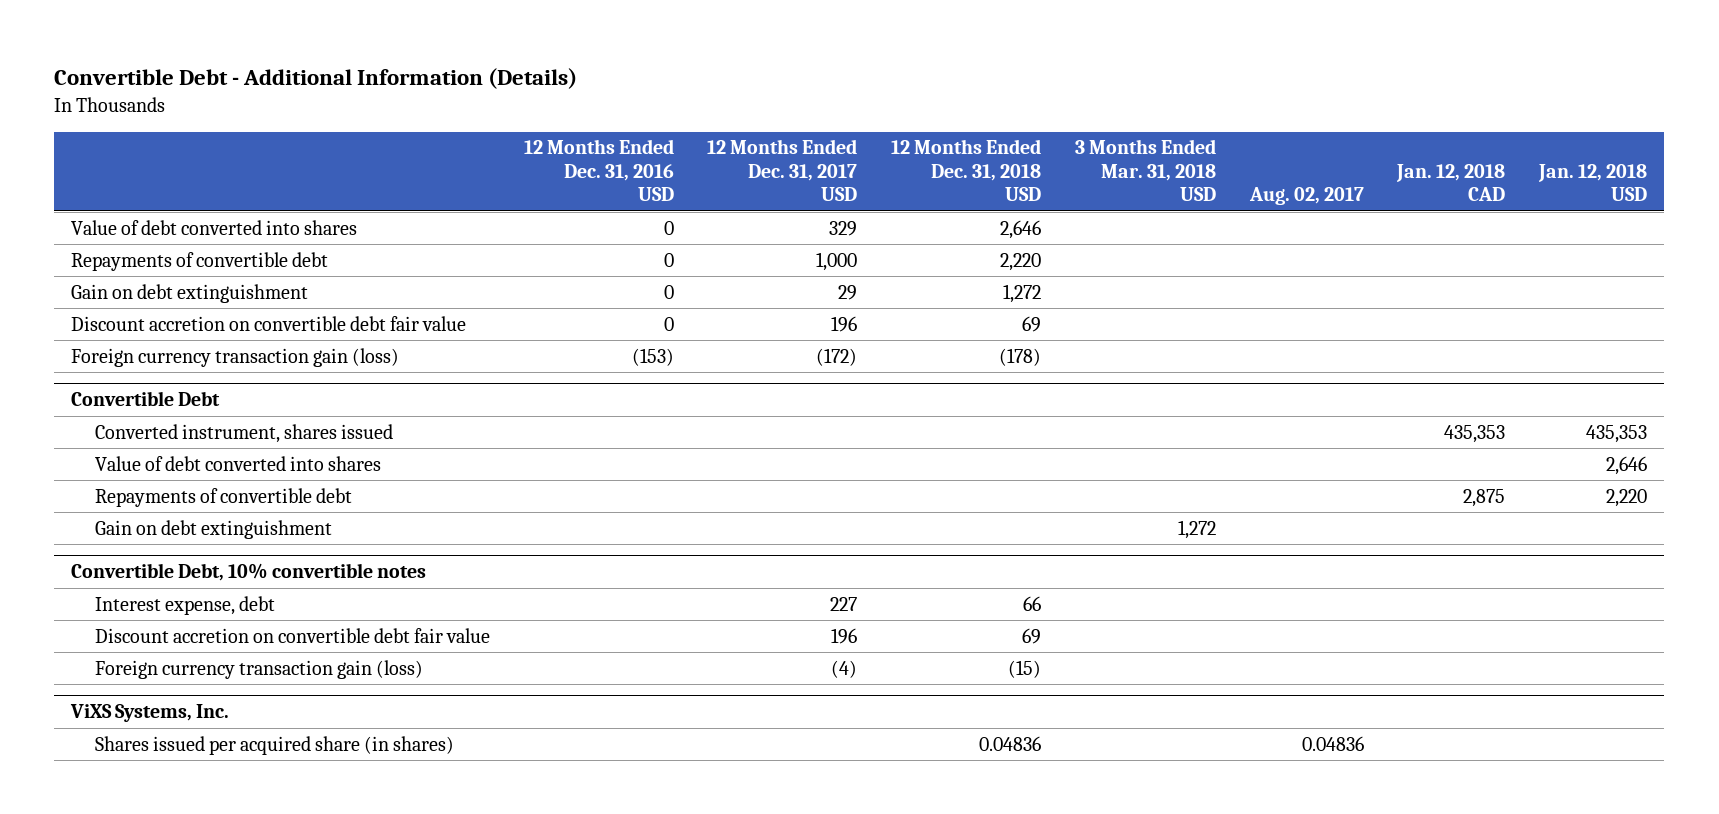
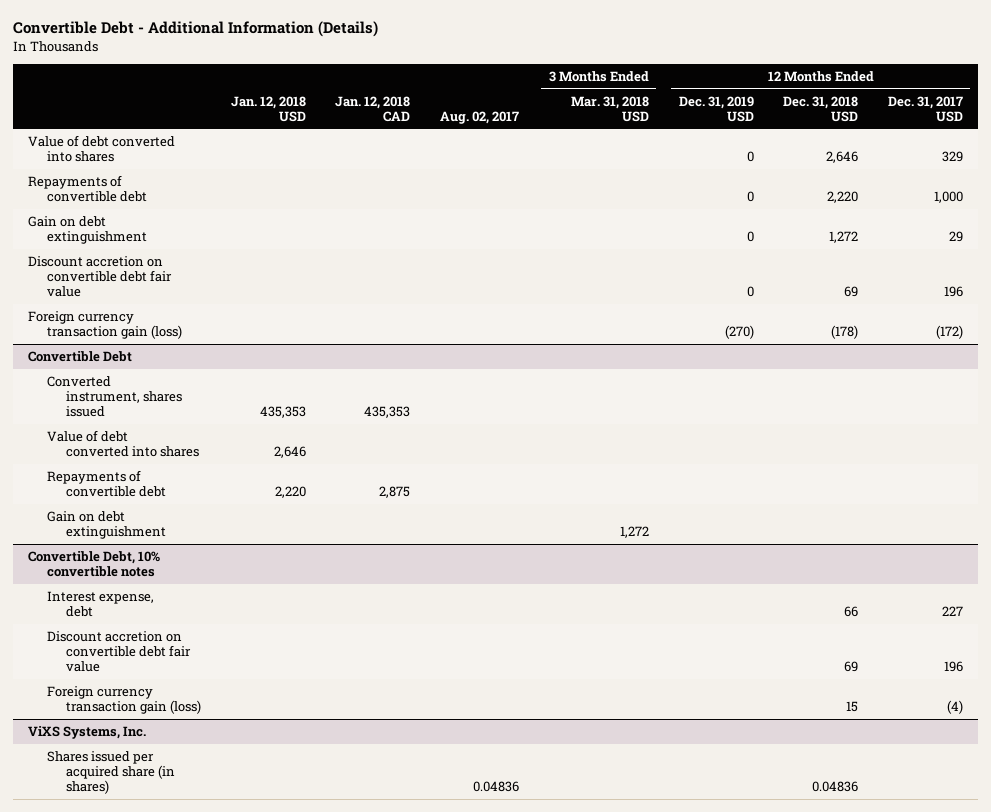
- | 12 Months Ended Dec. 31, 2016 USD | 12 Months Ended Dec. 31, 2017 USD | 12 Months Ended Dec. 31, 2018 USD | 3 Months Ended Mar. 31, 2018 USD | Aug. 02, 2017 | Jan. 12, 2018 CAD | Jan. 12, 2018 USD
+ | Jan. 12, 2018 USD | Jan. 12, 2018 CAD | Aug. 02, 2017 | 3 Months Ended Mar. 31, 2018 USD | 12 Months Ended Dec. 31, 2019 USD | 12 Months Ended Dec. 31, 2018 USD | 12 Months Ended Dec. 31, 2017 USD
@ Convertible Debt, 10% convertible notes
- Foreign currency transaction gain (loss) | | (4) | (15) | | | |
+ Foreign currency transaction gain (loss) | | | | | | 15 | (4)

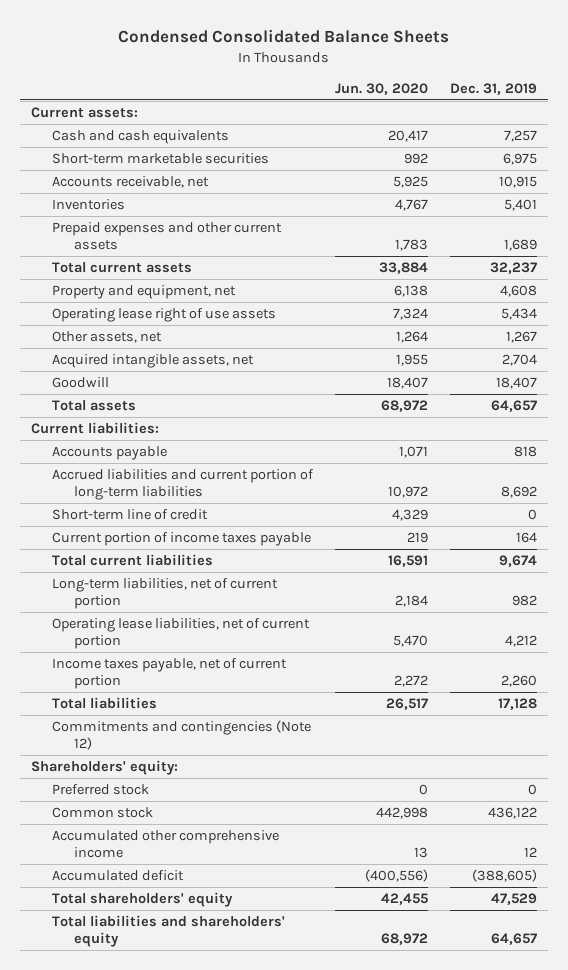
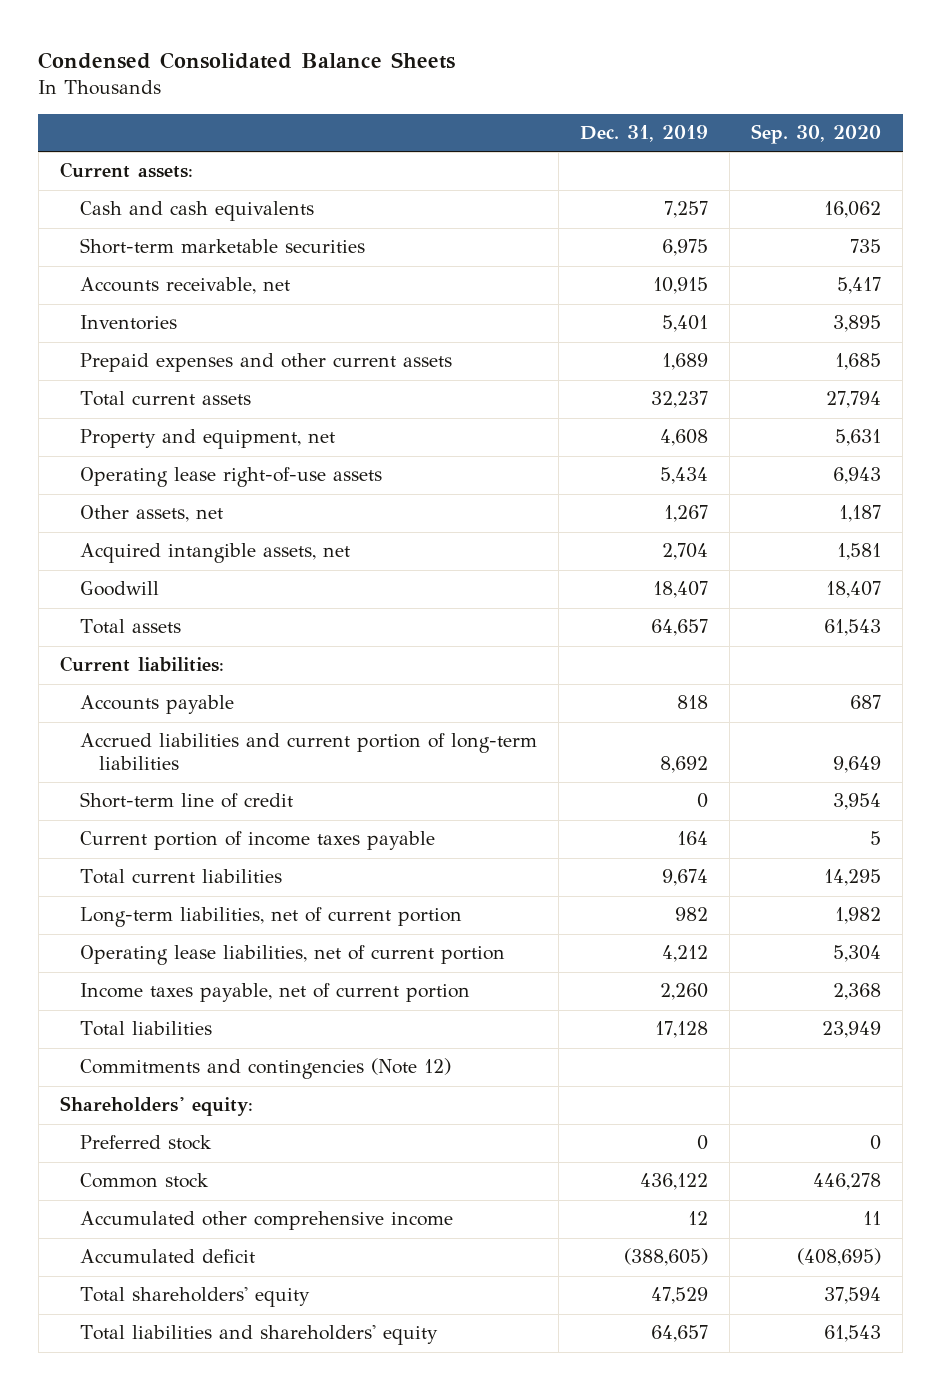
- | Jun. 30, 2020 | Dec. 31, 2019
+ | Dec. 31, 2019 | Sep. 30, 2020
- Operating lease right of use assets | 7,324 | 5,434
+ Operating lease right-of-use assets | 5,434 | 6,943

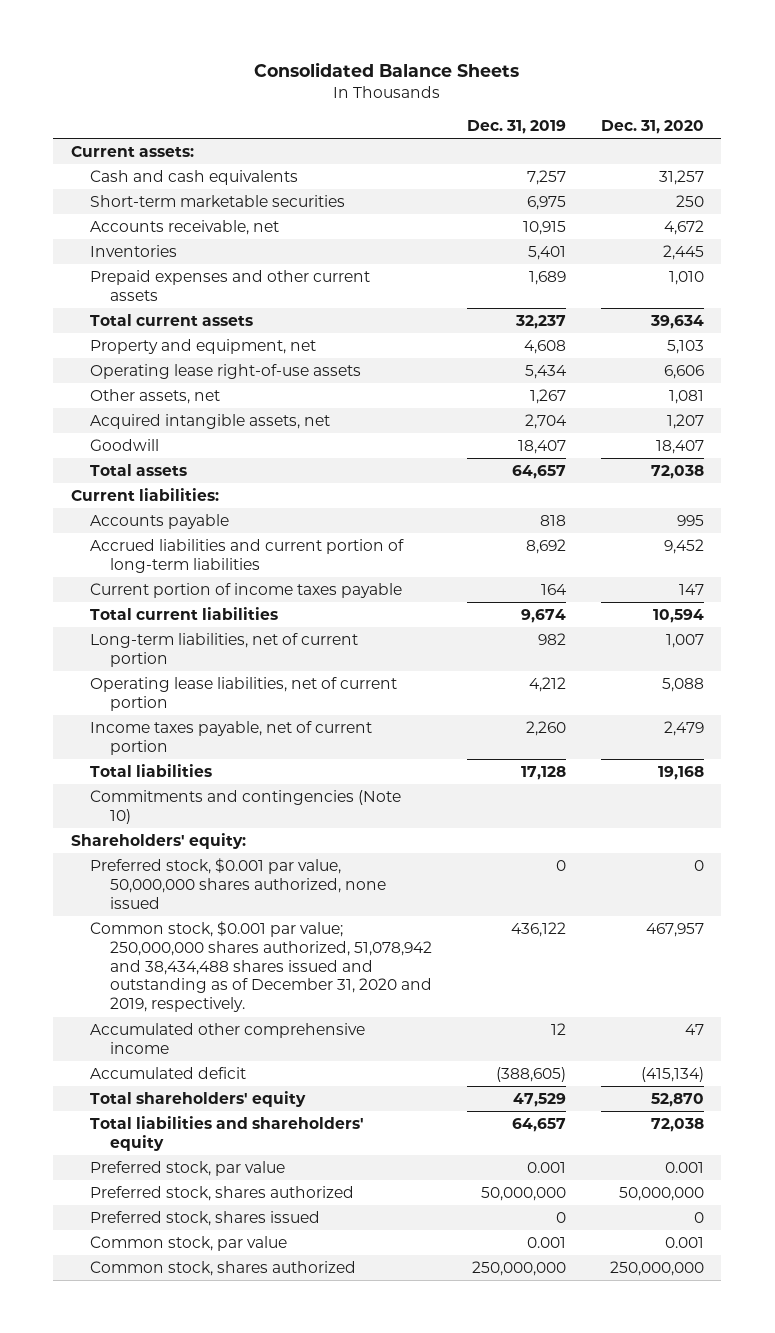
- Condensed Consolidated Balance Sheets
+ Consolidated Balance Sheets
- | Dec. 31, 2019 | Sep. 30, 2020
+ | Dec. 31, 2019 | Dec. 31, 2020
- Short-term line of credit | 0 | 3,954
- Commitments and contingencies (Note 12)
+ Commitments and contingencies (Note 10)
- Preferred stock | 0 | 0
- Common stock | 436,122 | 446,278
+ Preferred stock, $0.001 par value, 50,000,000 shares authorized, none issued | 0 | 0
+ Common stock, $0.001 par value; 250,000,000 shares authorized, 51,078,942 and 38,434,488 shares issued and outstanding as of December 31, 2020 and 2019, respectively. | 436,122 | 467,957
+ Preferred stock, par value | 0.001 | 0.001
+ Preferred stock, shares authorized | 50,000,000 | 50,000,000
+ Preferred stock, shares issued | 0 | 0
+ Common stock, par value | 0.001 | 0.001
+ Common stock, shares authorized | 250,000,000 | 250,000,000

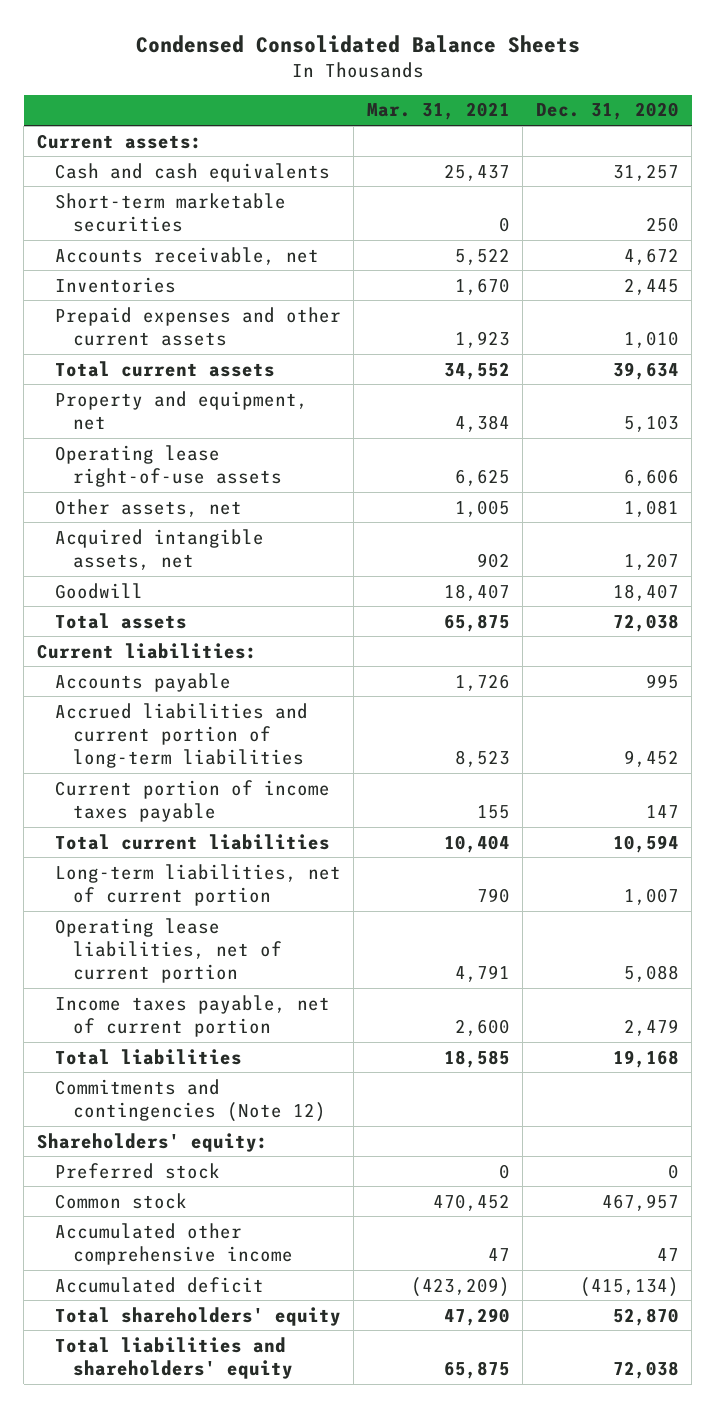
- Consolidated Balance Sheets
+ Condensed Consolidated Balance Sheets
- | Dec. 31, 2019 | Dec. 31, 2020
+ | Mar. 31, 2021 | Dec. 31, 2020
- Commitments and contingencies (Note 10)
+ Commitments and contingencies (Note 12)
- Preferred stock, $0.001 par value, 50,000,000 shares authorized, none issued | 0 | 0
- Common stock, $0.001 par value; 250,000,000 shares authorized, 51,078,942 and 38,434,488 shares issued and outstanding as of December 31, 2020 and 2019, respectively. | 436,122 | 467,957
+ Preferred stock | 0 | 0
+ Common stock | 470,452 | 467,957
- Preferred stock, par value | 0.001 | 0.001
- Preferred stock, shares authorized | 50,000,000 | 50,000,000
- Preferred stock, shares issued | 0 | 0
- Common stock, par value | 0.001 | 0.001
- Common stock, shares authorized | 250,000,000 | 250,000,000

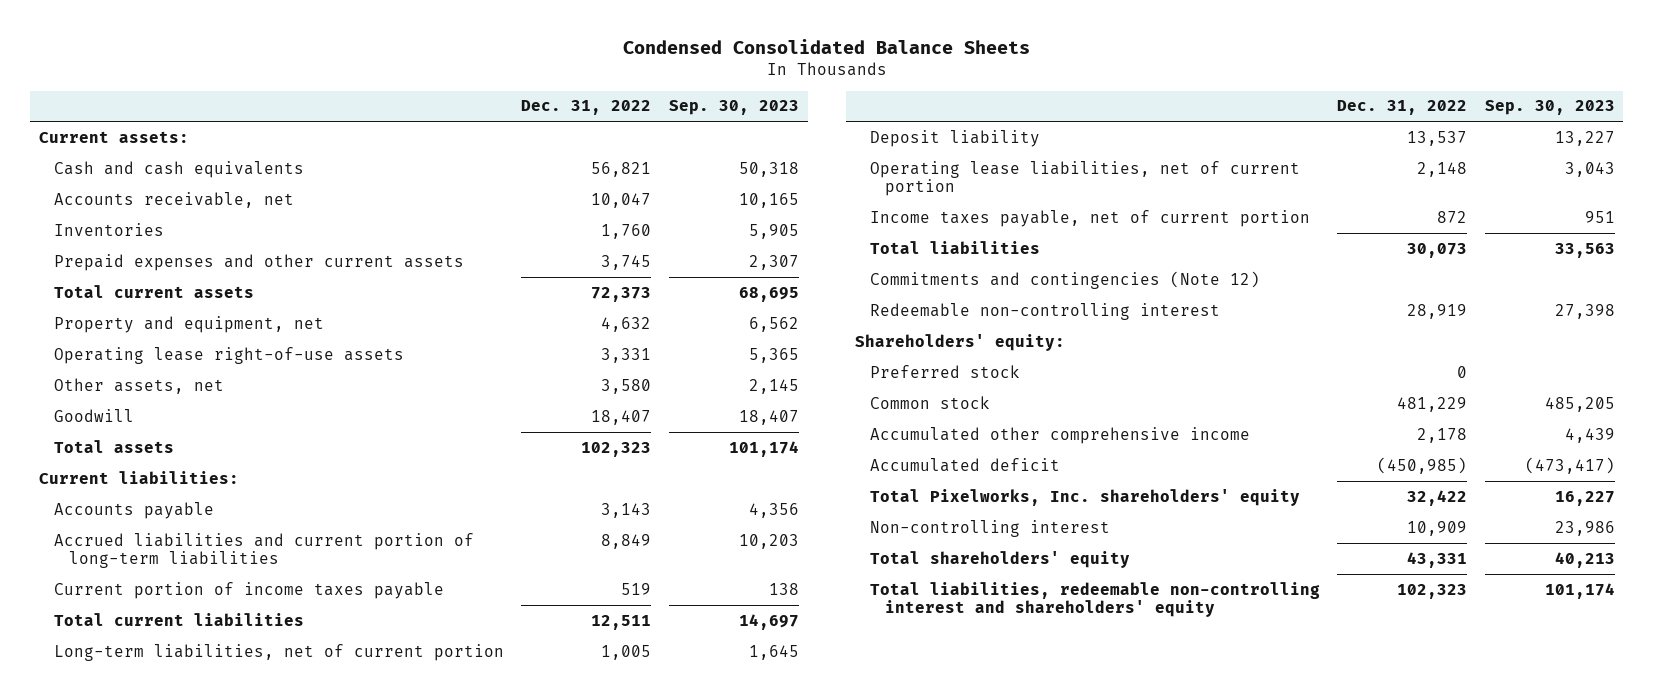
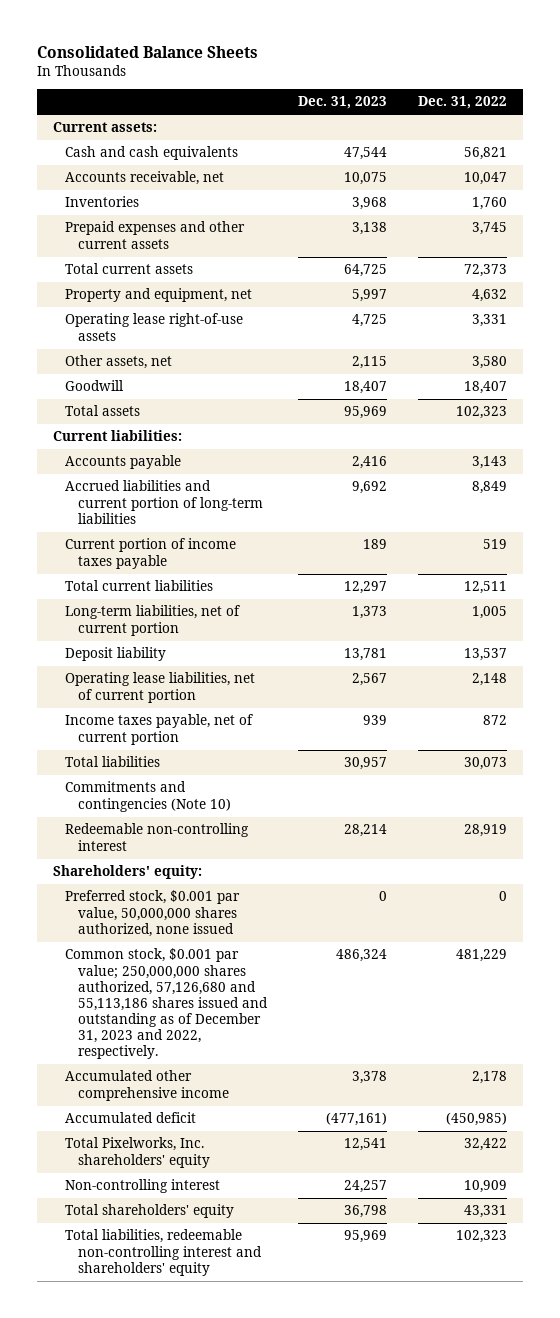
- Condensed Consolidated Balance Sheets
+ Consolidated Balance Sheets
- | Dec. 31, 2022 | Sep. 30, 2023
+ | Dec. 31, 2023 | Dec. 31, 2022
- Commitments and contingencies (Note 12)
+ Commitments and contingencies (Note 10)
- Preferred stock | 0 |
- Common stock | 481,229 | 485,205
+ Preferred stock, $0.001 par value, 50,000,000 shares authorized, none issued | 0 | 0
+ Common stock, $0.001 par value; 250,000,000 shares authorized, 57,126,680 and 55,113,186 shares issued and outstanding as of December 31, 2023 and 2022, respectively. | 486,324 | 481,229

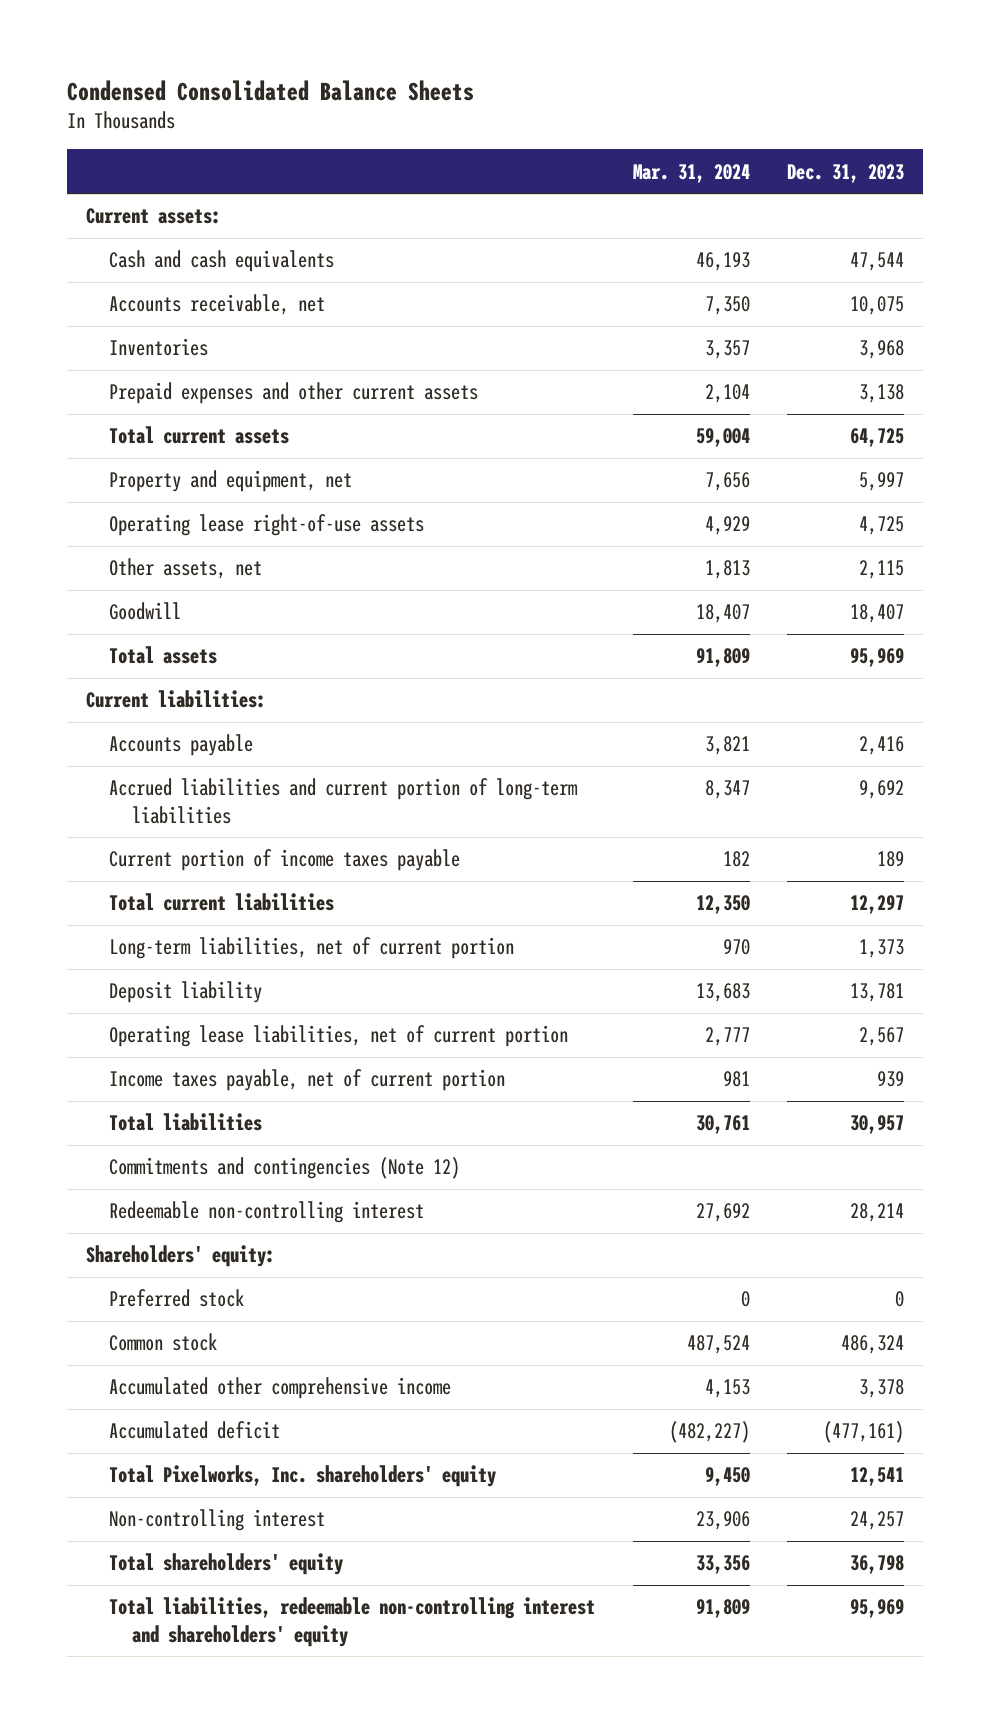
- Consolidated Balance Sheets
+ Condensed Consolidated Balance Sheets
- | Dec. 31, 2023 | Dec. 31, 2022
+ | Mar. 31, 2024 | Dec. 31, 2023
- Commitments and contingencies (Note 10)
+ Commitments and contingencies (Note 12)
- Preferred stock, $0.001 par value, 50,000,000 shares authorized, none issued | 0 | 0
- Common stock, $0.001 par value; 250,000,000 shares authorized, 57,126,680 and 55,113,186 shares issued and outstanding as of December 31, 2023 and 2022, respectively. | 486,324 | 481,229
+ Preferred stock | 0 | 0
+ Common stock | 487,524 | 486,324

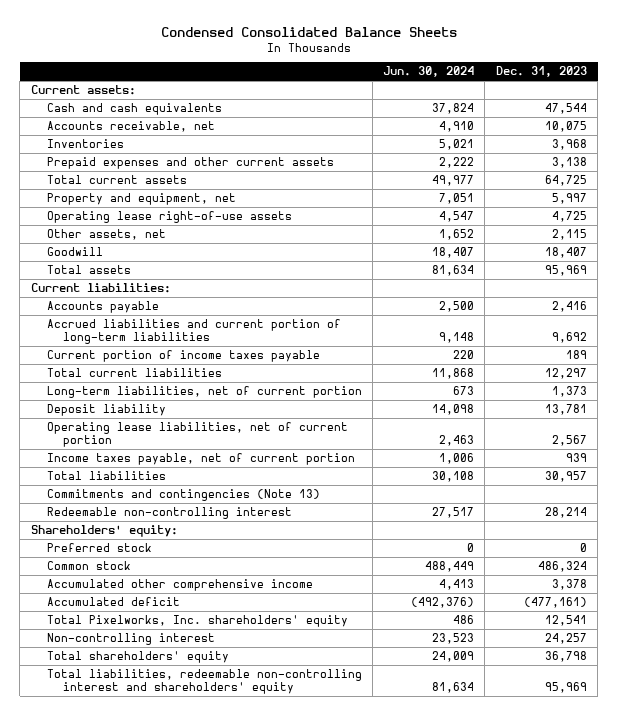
- | Mar. 31, 2024 | Dec. 31, 2023
+ | Jun. 30, 2024 | Dec. 31, 2023
- Commitments and contingencies (Note 12)
+ Commitments and contingencies (Note 13)

